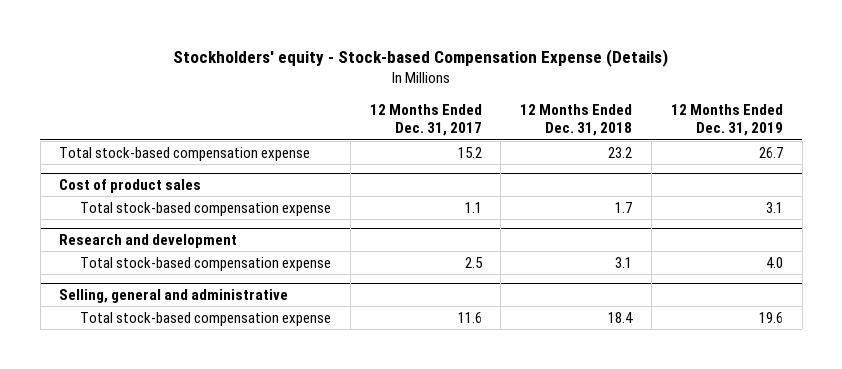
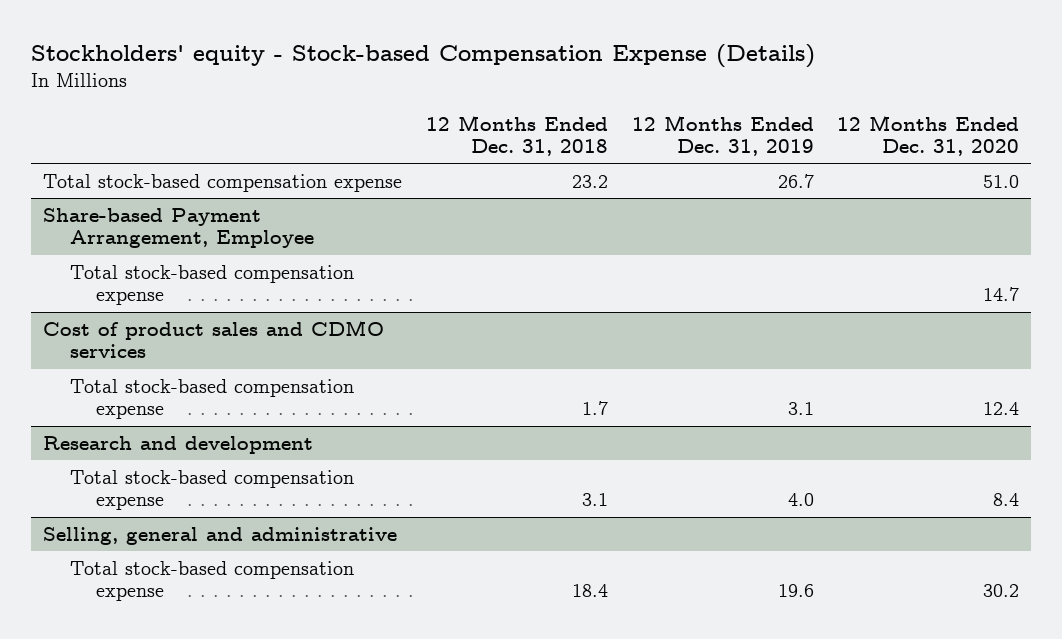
- | 12 Months Ended Dec. 31, 2017 | 12 Months Ended Dec. 31, 2018 | 12 Months Ended Dec. 31, 2019
+ | 12 Months Ended Dec. 31, 2018 | 12 Months Ended Dec. 31, 2019 | 12 Months Ended Dec. 31, 2020
- Cost of product sales
+ Share-based Payment Arrangement, Employee
+ Total stock-based compensation expense | | | 14.7
+ Cost of product sales and CDMO services

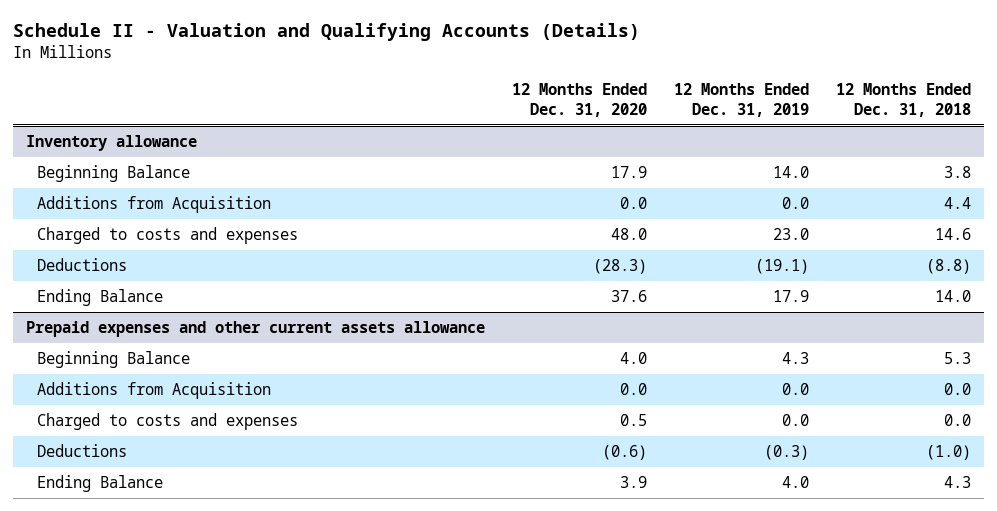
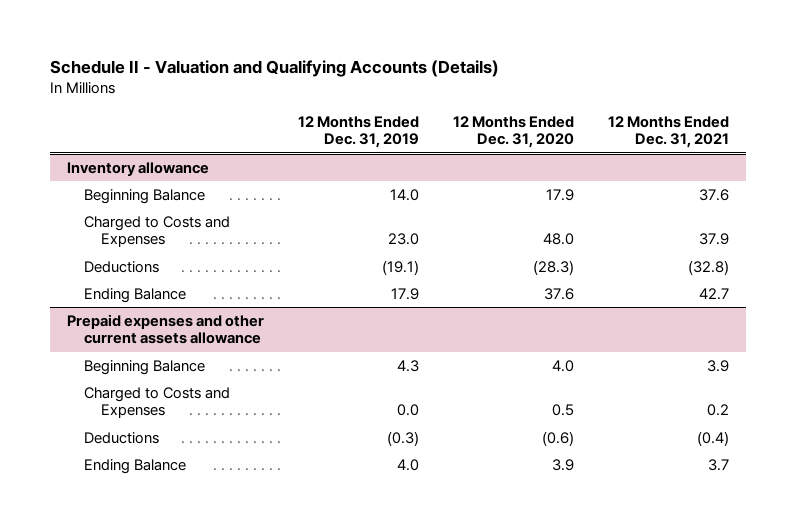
- | 12 Months Ended Dec. 31, 2020 | 12 Months Ended Dec. 31, 2019 | 12 Months Ended Dec. 31, 2018
+ | 12 Months Ended Dec. 31, 2019 | 12 Months Ended Dec. 31, 2020 | 12 Months Ended Dec. 31, 2021
@ Inventory allowance
- Additions from Acquisition | 0.0 | 0.0 | 4.4
- Charged to costs and expenses | 48.0 | 23.0 | 14.6
+ Charged to Costs and Expenses | 23.0 | 48.0 | 37.9
@ Prepaid expenses and other current assets allowance
- Additions from Acquisition | 0.0 | 0.0 | 0.0
- Charged to costs and expenses | 0.5 | 0.0 | 0.0
+ Charged to Costs and Expenses | 0.0 | 0.5 | 0.2

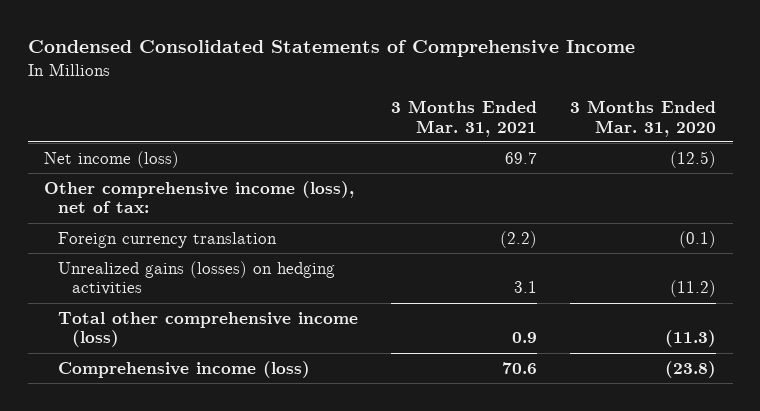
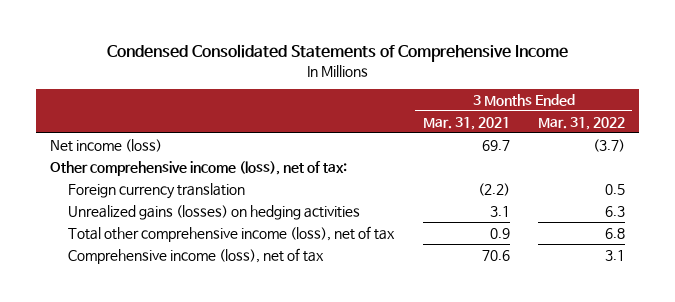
- | 3 Months Ended Mar. 31, 2021 | 3 Months Ended Mar. 31, 2020
+ | 3 Months Ended Mar. 31, 2021 | 3 Months Ended Mar. 31, 2022
- Total other comprehensive income (loss) | 0.9 | (11.3)
- Comprehensive income (loss) | 70.6 | (23.8)
+ Total other comprehensive income (loss), net of tax | 0.9 | 6.8
+ Comprehensive income (loss), net of tax | 70.6 | 3.1

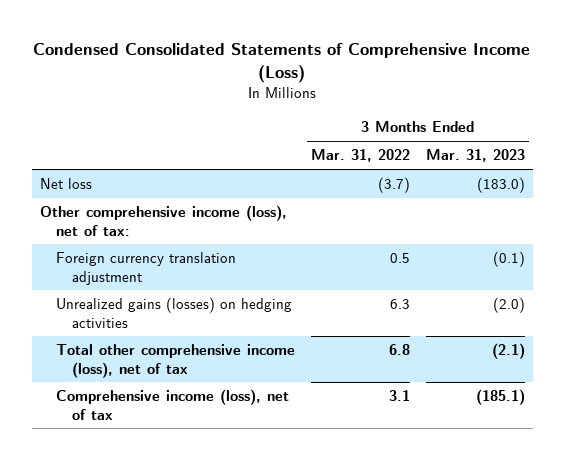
- Condensed Consolidated Statements of Comprehensive Income
+ Condensed Consolidated Statements of Comprehensive Income (Loss)
- | 3 Months Ended Mar. 31, 2021 | 3 Months Ended Mar. 31, 2022
+ | 3 Months Ended Mar. 31, 2022 | 3 Months Ended Mar. 31, 2023
- Net income (loss) | 69.7 | (3.7)
+ Net loss | (3.7) | (183.0)
- Foreign currency translation | (2.2) | 0.5
+ Foreign currency translation adjustment | 0.5 | (0.1)

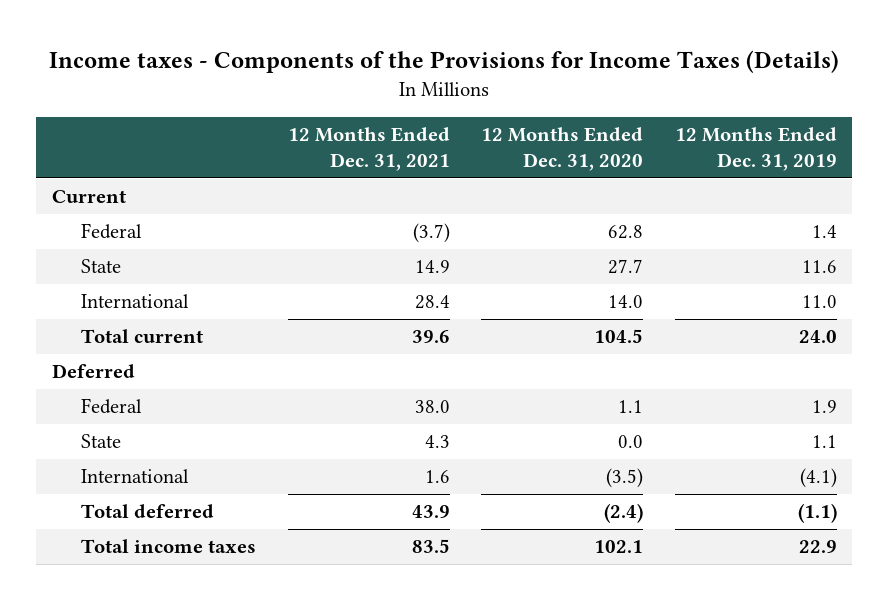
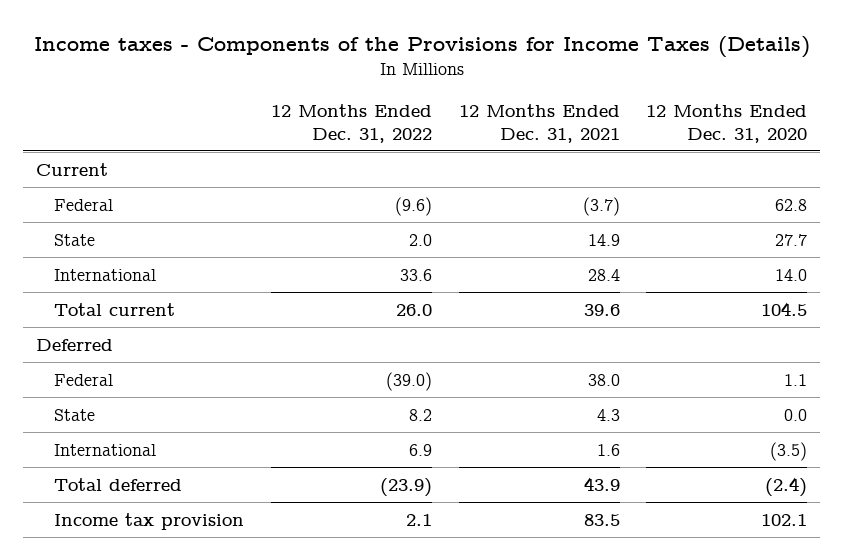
- | 12 Months Ended Dec. 31, 2021 | 12 Months Ended Dec. 31, 2020 | 12 Months Ended Dec. 31, 2019
+ | 12 Months Ended Dec. 31, 2022 | 12 Months Ended Dec. 31, 2021 | 12 Months Ended Dec. 31, 2020
- Total income taxes | 83.5 | 102.1 | 22.9
+ Income tax provision | 2.1 | 83.5 | 102.1

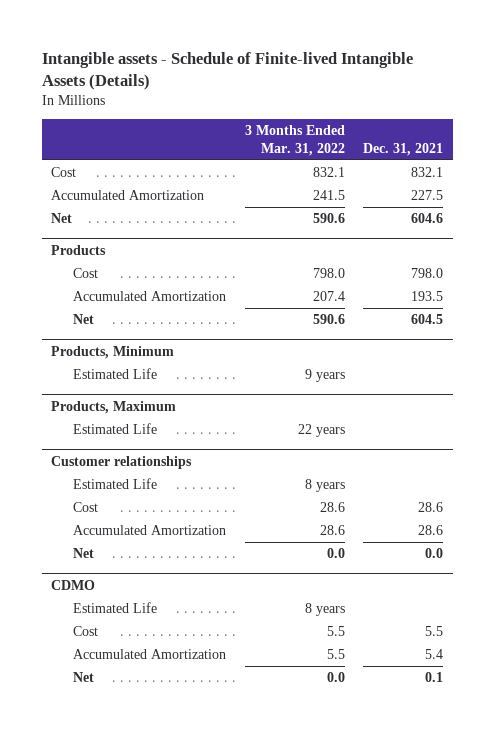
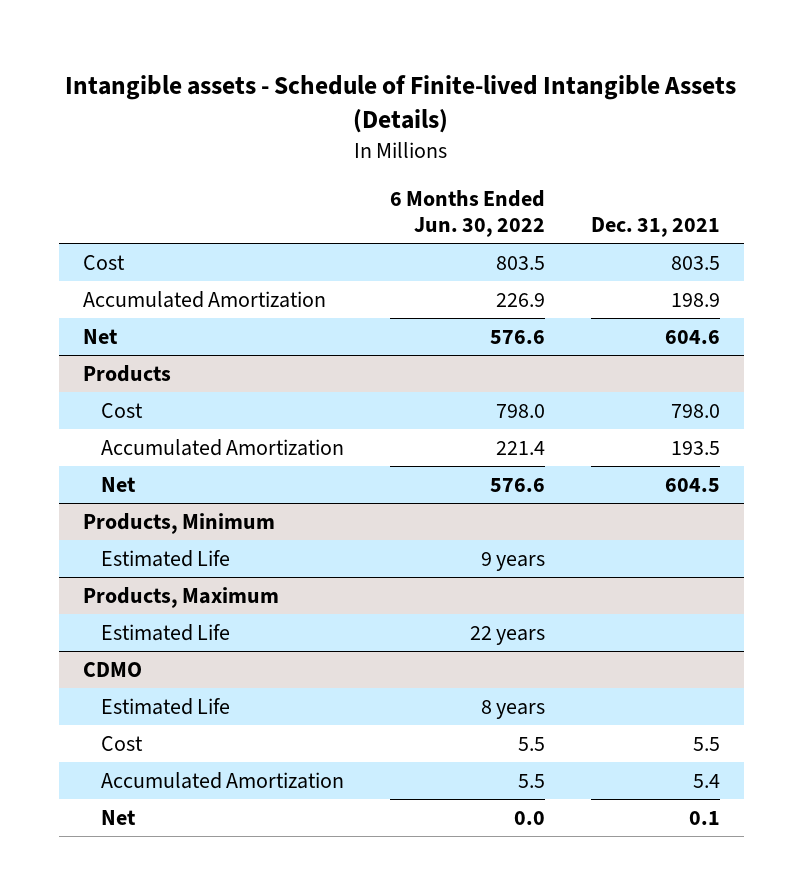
- | 3 Months Ended Mar. 31, 2022 | Dec. 31, 2021
+ | 6 Months Ended Jun. 30, 2022 | Dec. 31, 2021
- Cost | 832.1 | 832.1
- Accumulated Amortization | 241.5 | 227.5
+ Cost | 803.5 | 803.5
+ Accumulated Amortization | 226.9 | 198.9
- Customer relationships
- Estimated Life | 8 years |
- Cost | 28.6 | 28.6
- Accumulated Amortization | 28.6 | 28.6
- Net | 0.0 | 0.0

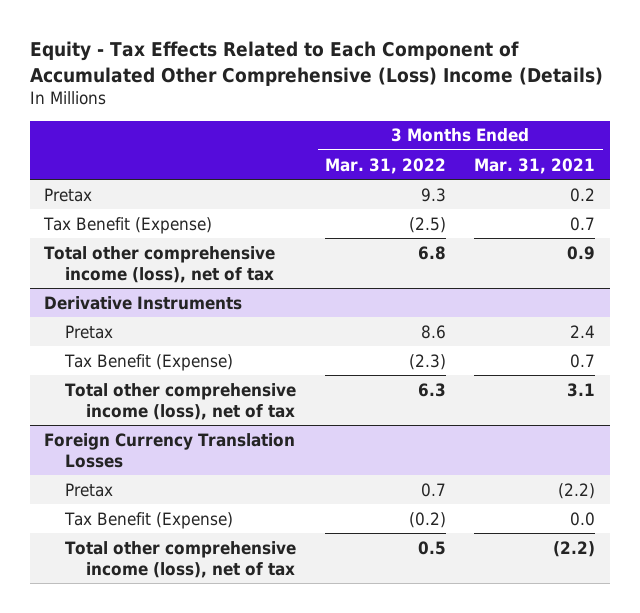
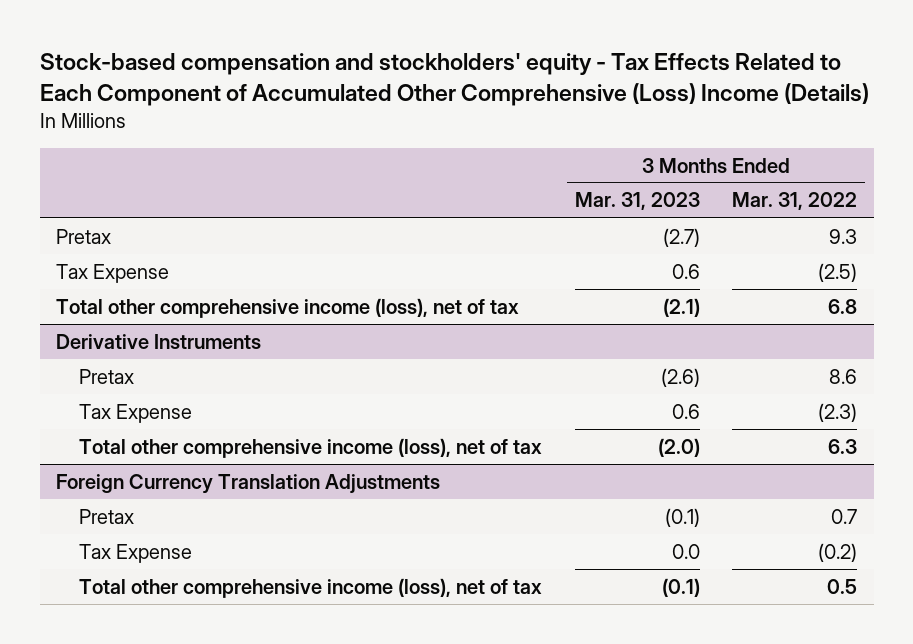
- Equity - Tax Effects Related to Each Component of Accumulated Other Comprehensive (Loss) Income (Details)
+ Stock-based compensation and stockholders' equity - Tax Effects Related to Each Component of Accumulated Other Comprehensive (Loss) Income (Details)
- | 3 Months Ended Mar. 31, 2022 | 3 Months Ended Mar. 31, 2021
+ | 3 Months Ended Mar. 31, 2023 | 3 Months Ended Mar. 31, 2022
- Tax Benefit (Expense) | (2.5) | 0.7
+ Tax Expense | 0.6 | (2.5)
@ Derivative Instruments
- Tax Benefit (Expense) | (2.3) | 0.7
+ Tax Expense | 0.6 | (2.3)
- Foreign Currency Translation Losses
+ Foreign Currency Translation Adjustments
- Tax Benefit (Expense) | (0.2) | 0.0
+ Tax Expense | 0.0 | (0.2)

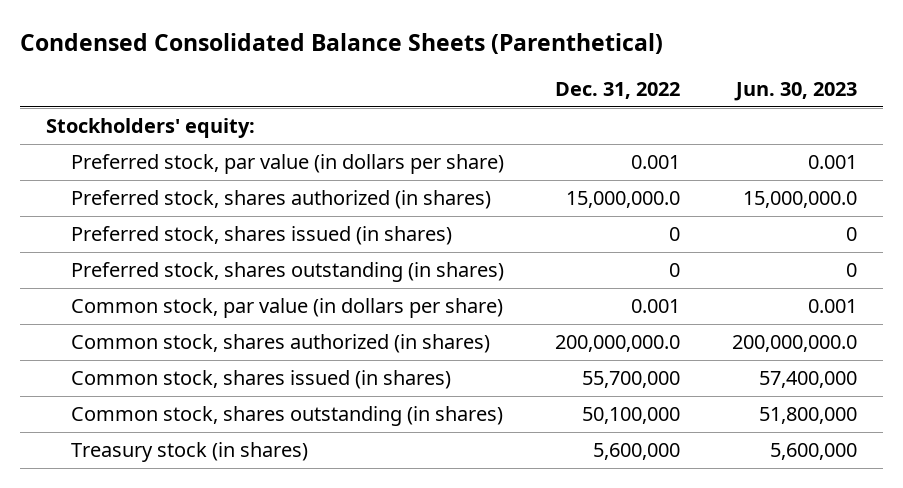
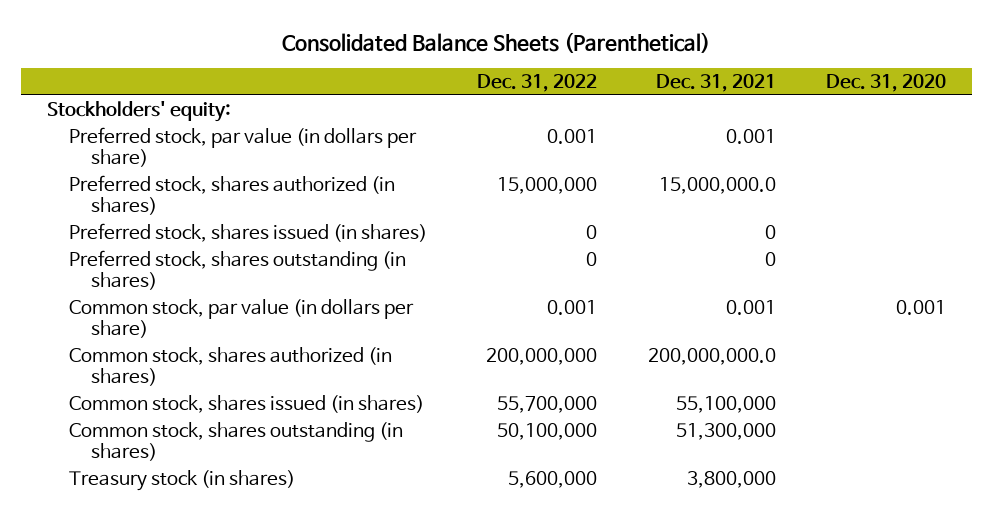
- Condensed Consolidated Balance Sheets (Parenthetical)
+ Consolidated Balance Sheets (Parenthetical)
- | Dec. 31, 2022 | Jun. 30, 2023
+ | Dec. 31, 2022 | Dec. 31, 2021 | Dec. 31, 2020
- Preferred stock, shares authorized (in shares) | 15,000,000.0 | 15,000,000.0
+ Preferred stock, shares authorized (in shares) | 15,000,000 | 15,000,000.0 |
- Common stock, shares authorized (in shares) | 200,000,000.0 | 200,000,000.0
+ Common stock, shares authorized (in shares) | 200,000,000 | 200,000,000.0 |

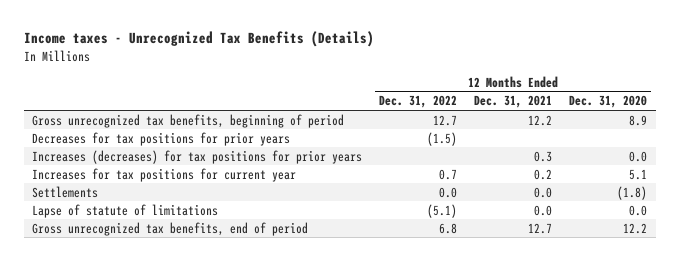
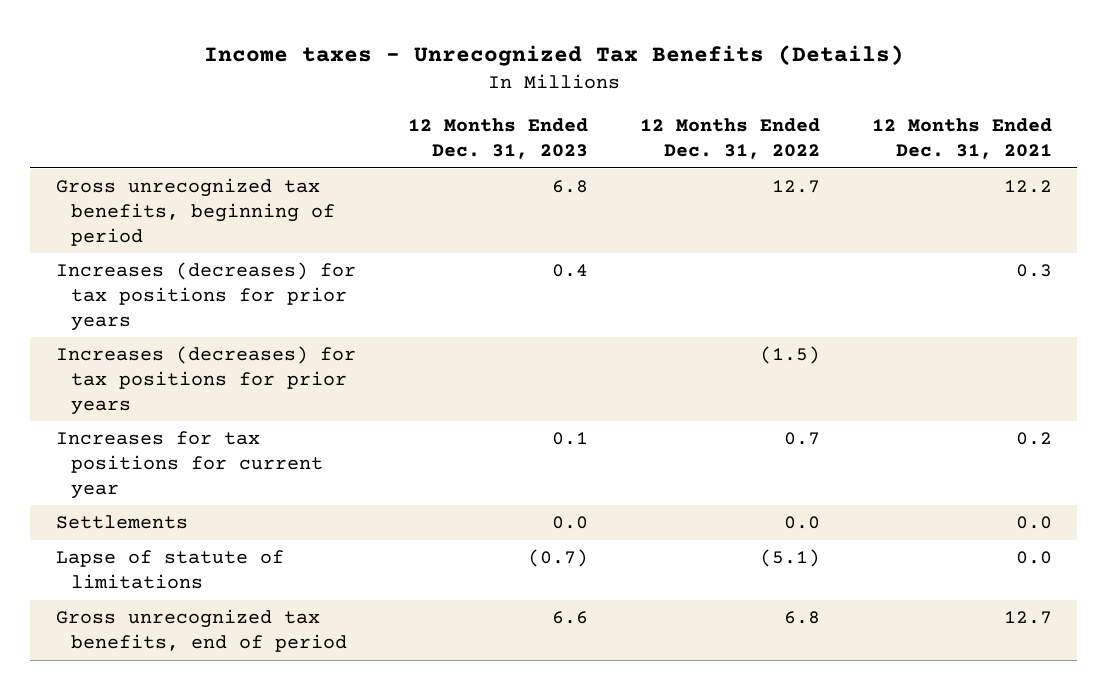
- | 12 Months Ended Dec. 31, 2022 | 12 Months Ended Dec. 31, 2021 | 12 Months Ended Dec. 31, 2020
+ | 12 Months Ended Dec. 31, 2023 | 12 Months Ended Dec. 31, 2022 | 12 Months Ended Dec. 31, 2021
- Decreases for tax positions for prior years | (1.5) | |
+ Increases (decreases) for tax positions for prior years | | (1.5) |

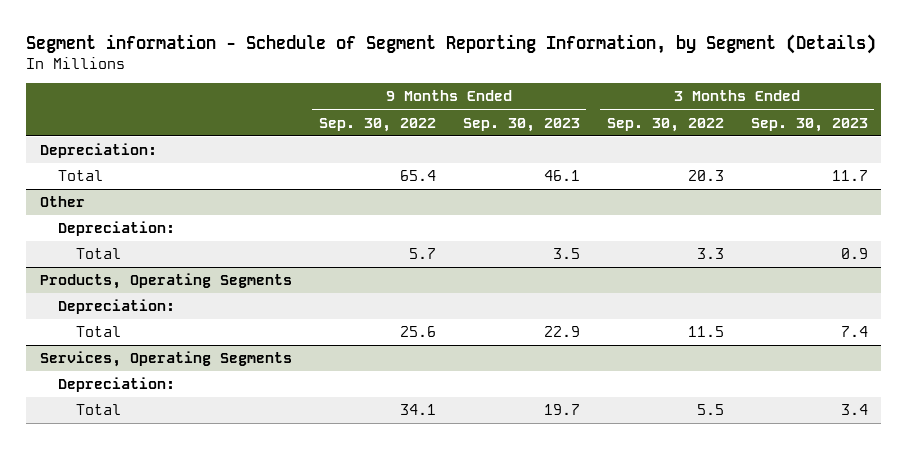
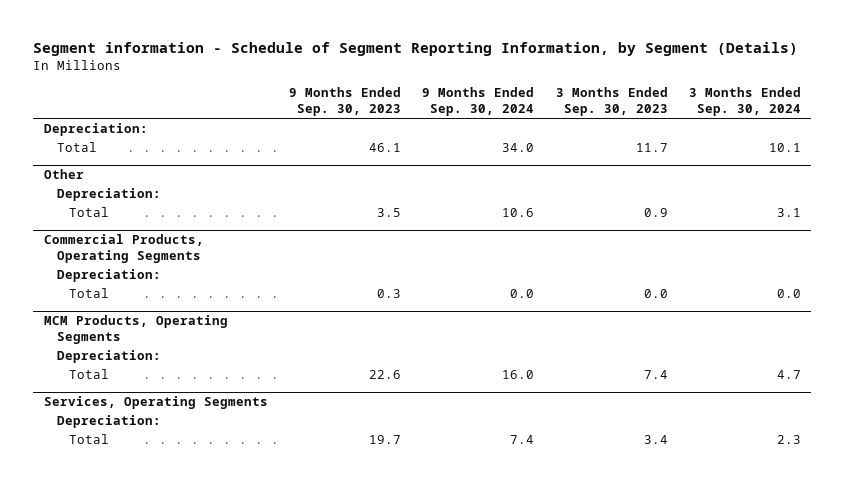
- | 9 Months Ended Sep. 30, 2022 | 9 Months Ended Sep. 30, 2023 | 3 Months Ended Sep. 30, 2022 | 3 Months Ended Sep. 30, 2023
+ | 9 Months Ended Sep. 30, 2023 | 9 Months Ended Sep. 30, 2024 | 3 Months Ended Sep. 30, 2023 | 3 Months Ended Sep. 30, 2024
- Products, Operating Segments
+ Commercial Products, Operating Segments
- Total | 25.6 | 22.9 | 11.5 | 7.4
+ Total | 0.3 | 0.0 | 0.0 | 0.0
+ MCM Products, Operating Segments
+ Depreciation:
+ Total | 22.6 | 16.0 | 7.4 | 4.7

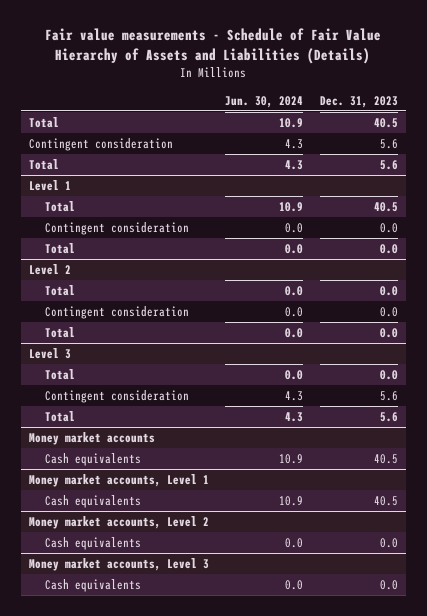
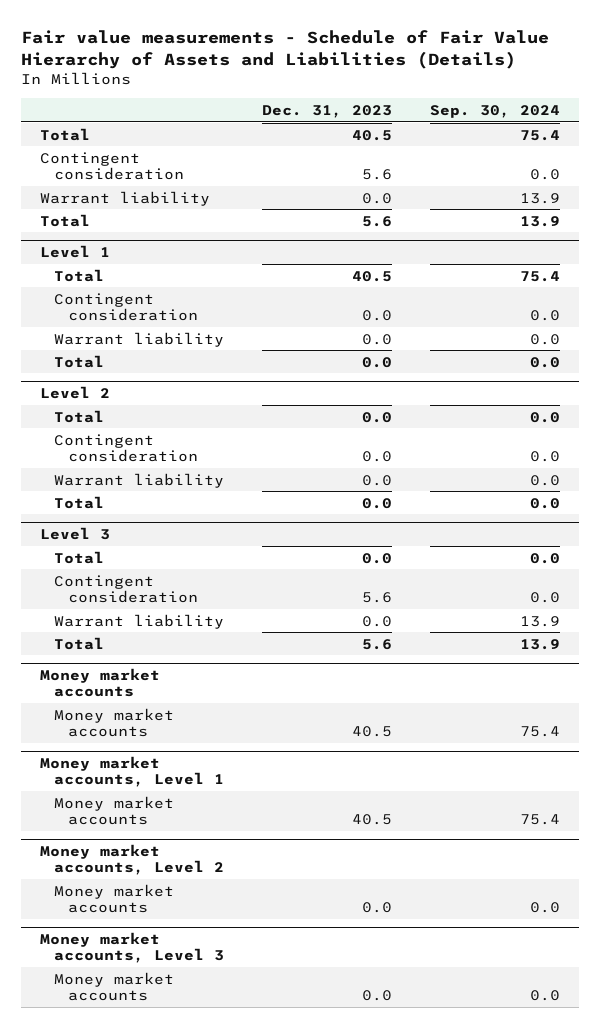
- | Jun. 30, 2024 | Dec. 31, 2023
+ | Dec. 31, 2023 | Sep. 30, 2024
+ Warrant liability | 0.0 | 13.9
@ Level 1
+ Warrant liability | 0.0 | 0.0
@ Level 2
+ Warrant liability | 0.0 | 0.0
@ Level 3
+ Warrant liability | 0.0 | 13.9
@ Money market accounts
- Cash equivalents | 10.9 | 40.5
+ Money market accounts | 40.5 | 75.4
@ Money market accounts, Level 1
- Cash equivalents | 10.9 | 40.5
+ Money market accounts | 40.5 | 75.4
@ Money market accounts, Level 2
- Cash equivalents | 0.0 | 0.0
+ Money market accounts | 0.0 | 0.0
@ Money market accounts, Level 3
- Cash equivalents | 0.0 | 0.0
+ Money market accounts | 0.0 | 0.0

